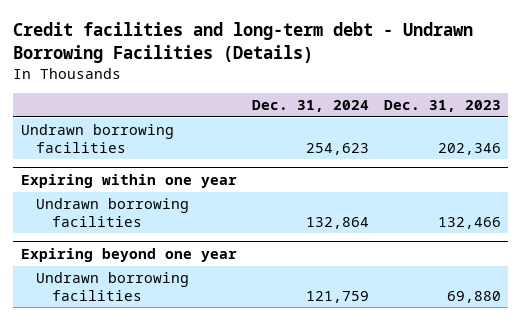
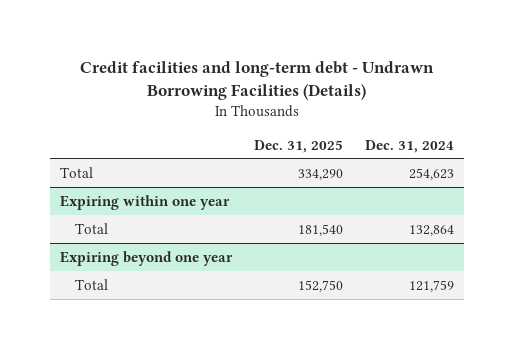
- | Dec. 31, 2024 | Dec. 31, 2023
+ | Dec. 31, 2025 | Dec. 31, 2024
- Undrawn borrowing facilities | 254,623 | 202,346
+ Total | 334,290 | 254,623
@ Expiring within one year
- Undrawn borrowing facilities | 132,864 | 132,466
+ Total | 181,540 | 132,864
@ Expiring beyond one year
- Undrawn borrowing facilities | 121,759 | 69,880
+ Total | 152,750 | 121,759

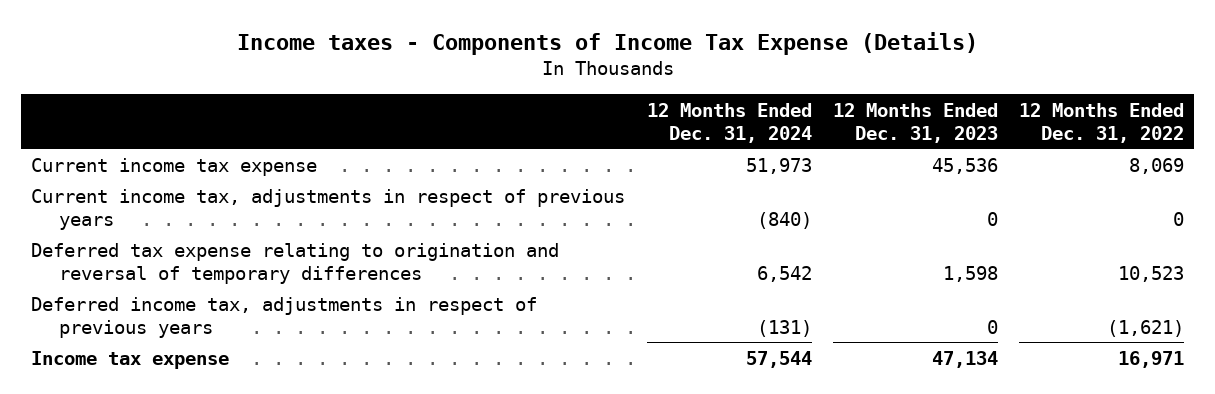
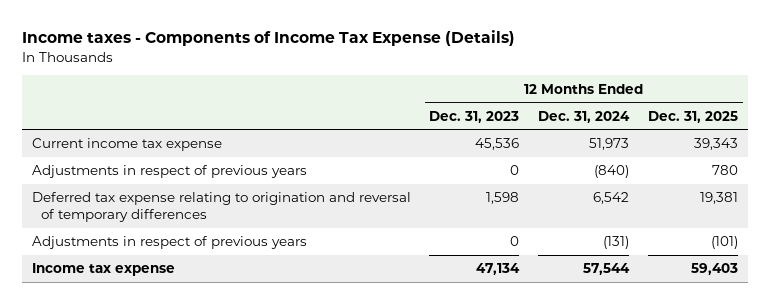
- | 12 Months Ended Dec. 31, 2024 | 12 Months Ended Dec. 31, 2023 | 12 Months Ended Dec. 31, 2022
+ | 12 Months Ended Dec. 31, 2023 | 12 Months Ended Dec. 31, 2024 | 12 Months Ended Dec. 31, 2025
- Current income tax, adjustments in respect of previous years | (840) | 0 | 0
+ Adjustments in respect of previous years | 0 | (840) | 780
- Deferred income tax, adjustments in respect of previous years | (131) | 0 | (1,621)
+ Adjustments in respect of previous years | 0 | (131) | (101)

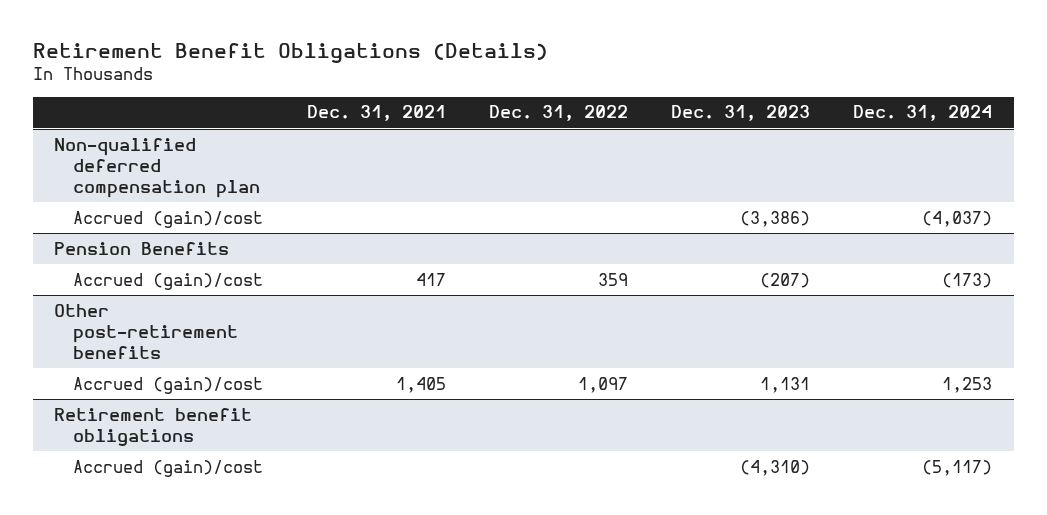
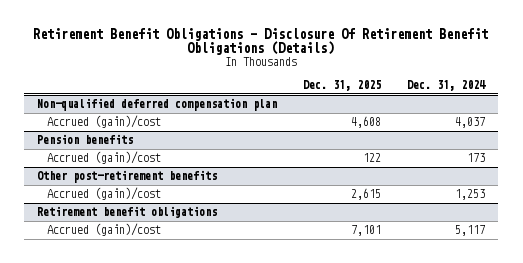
- Retirement Benefit Obligations (Details)
+ Retirement Benefit Obligations - Disclosure Of Retirement Benefit Obligations (Details)
- | Dec. 31, 2021 | Dec. 31, 2022 | Dec. 31, 2023 | Dec. 31, 2024
+ | Dec. 31, 2025 | Dec. 31, 2024
@ Non-qualified deferred compensation plan
- Accrued (gain)/cost | | | (3,386) | (4,037)
- Pension Benefits
- Accrued (gain)/cost | 417 | 359 | (207) | (173)
@ Non-qualified deferred compensation plan
+ Accrued (gain)/cost | 4,608 | 4,037
+ Pension benefits
+ Accrued (gain)/cost | 122 | 173
@ Retirement benefit obligations
- Accrued (gain)/cost | | | (4,310) | (5,117)
+ Accrued (gain)/cost | 7,101 | 5,117

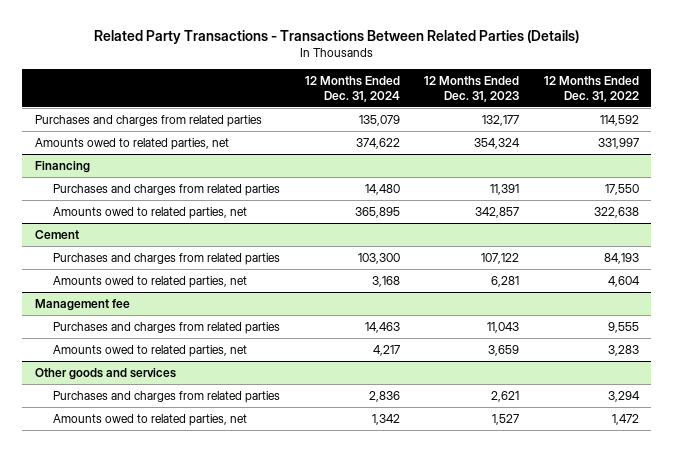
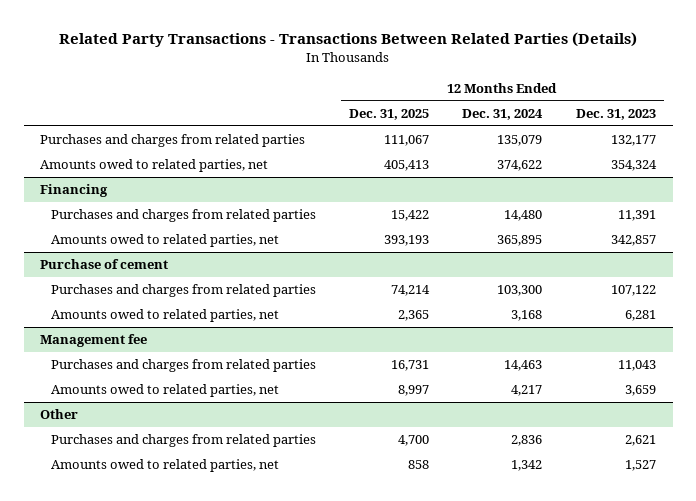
- | 12 Months Ended Dec. 31, 2024 | 12 Months Ended Dec. 31, 2023 | 12 Months Ended Dec. 31, 2022
+ | 12 Months Ended Dec. 31, 2025 | 12 Months Ended Dec. 31, 2024 | 12 Months Ended Dec. 31, 2023
- Cement
+ Purchase of cement
- Other goods and services
+ Other

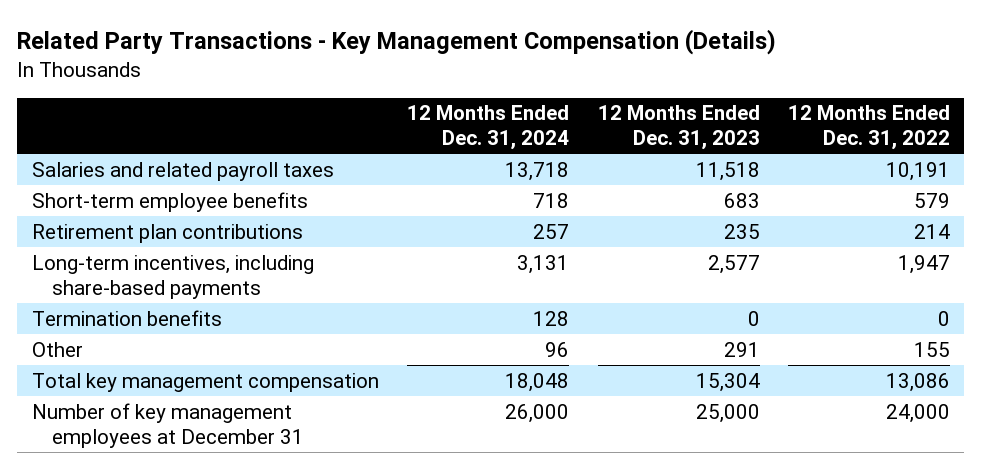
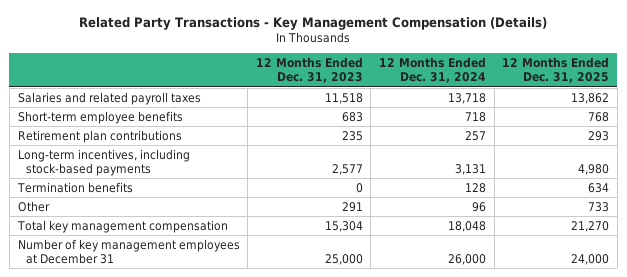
- | 12 Months Ended Dec. 31, 2024 | 12 Months Ended Dec. 31, 2023 | 12 Months Ended Dec. 31, 2022
+ | 12 Months Ended Dec. 31, 2023 | 12 Months Ended Dec. 31, 2024 | 12 Months Ended Dec. 31, 2025
- Long-term incentives, including share-based payments | 3,131 | 2,577 | 1,947
+ Long-term incentives, including stock-based payments | 2,577 | 3,131 | 4,980

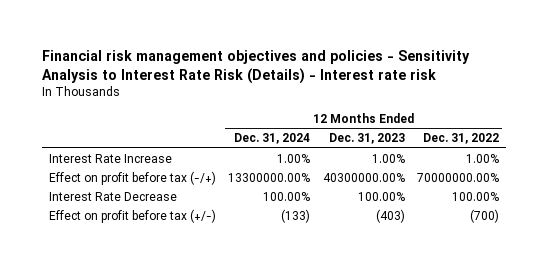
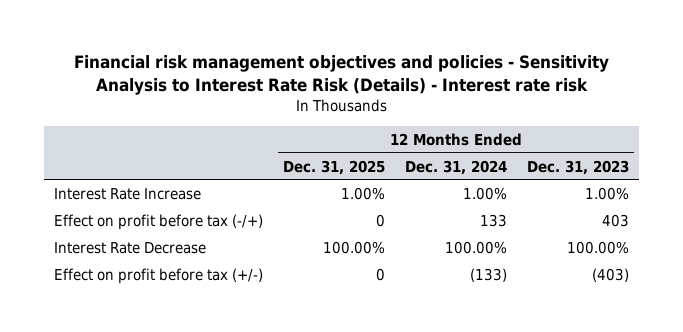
- | 12 Months Ended Dec. 31, 2024 | 12 Months Ended Dec. 31, 2023 | 12 Months Ended Dec. 31, 2022
+ | 12 Months Ended Dec. 31, 2025 | 12 Months Ended Dec. 31, 2024 | 12 Months Ended Dec. 31, 2023
- Effect on profit before tax (-/+) | 13300000.00% | 40300000.00% | 70000000.00%
+ Effect on profit before tax (-/+) | 0 | 133 | 403

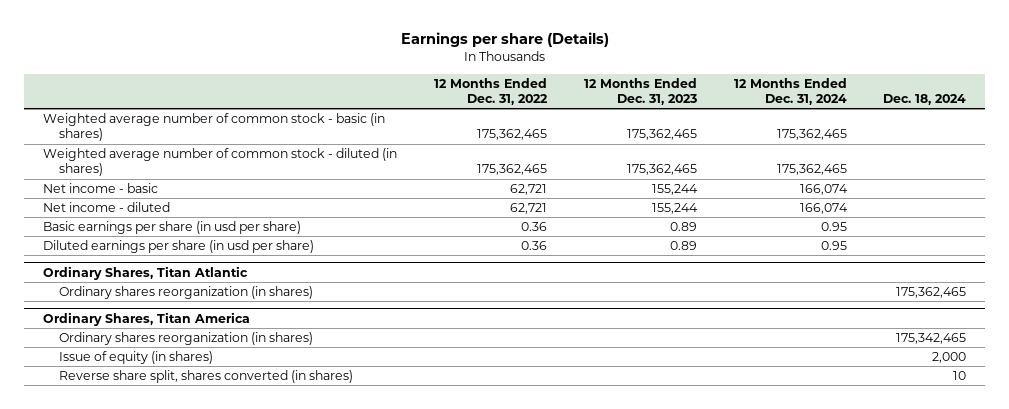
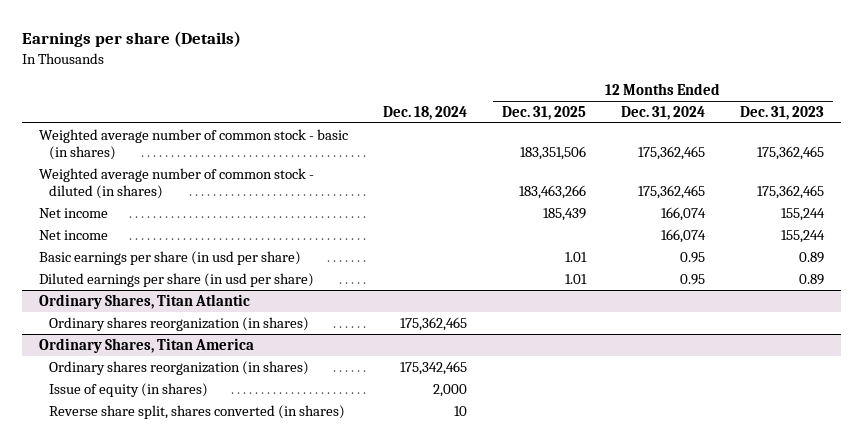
- | 12 Months Ended Dec. 31, 2022 | 12 Months Ended Dec. 31, 2023 | 12 Months Ended Dec. 31, 2024 | Dec. 18, 2024
+ | Dec. 18, 2024 | 12 Months Ended Dec. 31, 2025 | 12 Months Ended Dec. 31, 2024 | 12 Months Ended Dec. 31, 2023
- Net income - basic | 62,721 | 155,244 | 166,074 |
- Net income - diluted | 62,721 | 155,244 | 166,074 |
+ Net income | | 185,439 | 166,074 | 155,244
+ Net income | | | 166,074 | 155,244

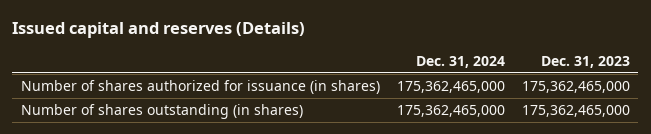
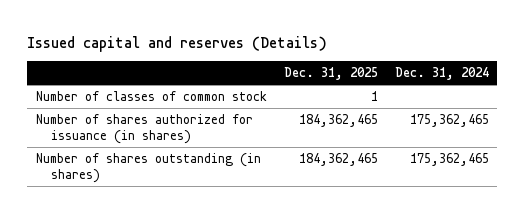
- | Dec. 31, 2024 | Dec. 31, 2023
+ | Dec. 31, 2025 | Dec. 31, 2024
- Number of shares authorized for issuance (in shares) | 175,362,465,000 | 175,362,465,000
- Number of shares outstanding (in shares) | 175,362,465,000 | 175,362,465,000
+ Number of classes of common stock | 1 |
+ Number of shares authorized for issuance (in shares) | 184,362,465 | 175,362,465
+ Number of shares outstanding (in shares) | 184,362,465 | 175,362,465

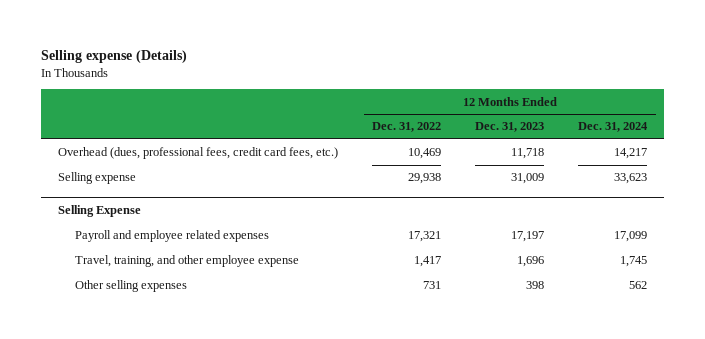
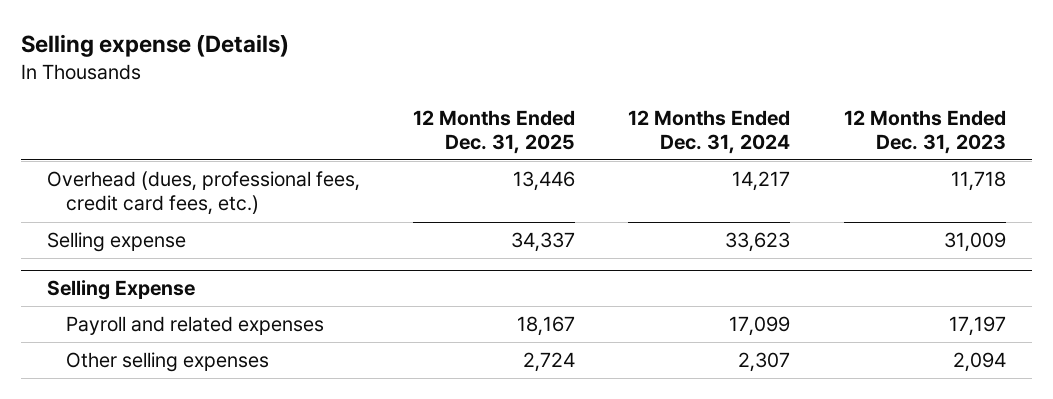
- | 12 Months Ended Dec. 31, 2022 | 12 Months Ended Dec. 31, 2023 | 12 Months Ended Dec. 31, 2024
+ | 12 Months Ended Dec. 31, 2025 | 12 Months Ended Dec. 31, 2024 | 12 Months Ended Dec. 31, 2023
@ Selling Expense
- Payroll and employee related expenses | 17,321 | 17,197 | 17,099
- Travel, training, and other employee expense | 1,417 | 1,696 | 1,745
- Other selling expenses | 731 | 398 | 562
+ Payroll and related expenses | 18,167 | 17,099 | 17,197
+ Other selling expenses | 2,724 | 2,307 | 2,094

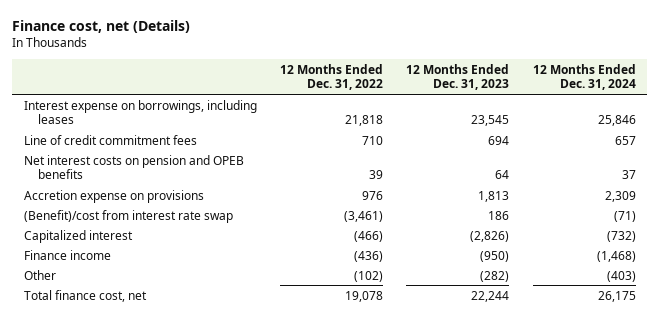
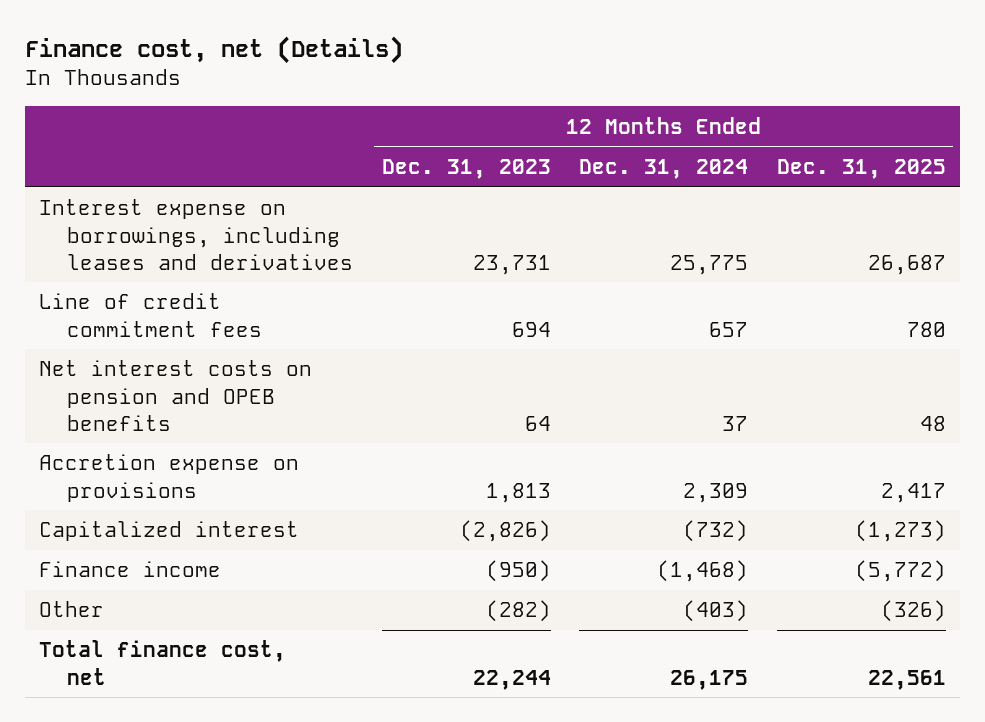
- | 12 Months Ended Dec. 31, 2022 | 12 Months Ended Dec. 31, 2023 | 12 Months Ended Dec. 31, 2024
+ | 12 Months Ended Dec. 31, 2023 | 12 Months Ended Dec. 31, 2024 | 12 Months Ended Dec. 31, 2025
- Interest expense on borrowings, including leases | 21,818 | 23,545 | 25,846
+ Interest expense on borrowings, including leases and derivatives | 23,731 | 25,775 | 26,687
- (Benefit)/cost from interest rate swap | (3,461) | 186 | (71)

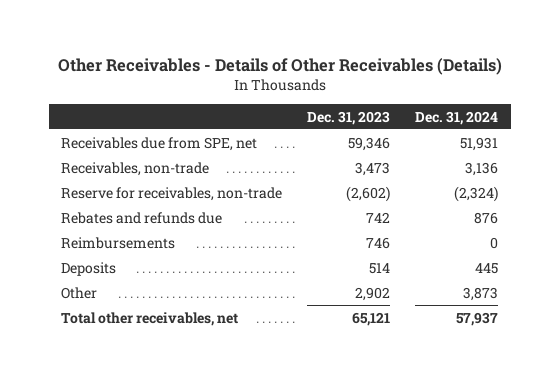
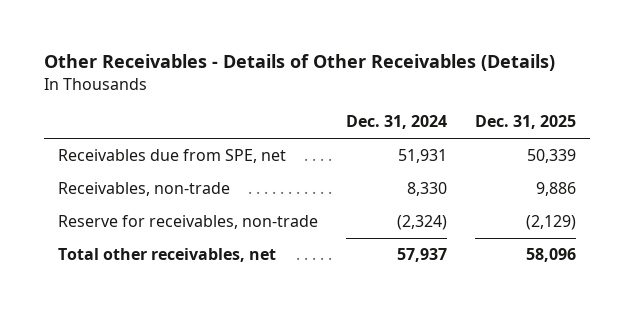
- | Dec. 31, 2023 | Dec. 31, 2024
+ | Dec. 31, 2024 | Dec. 31, 2025
- Receivables, non-trade | 3,473 | 3,136
+ Receivables, non-trade | 8,330 | 9,886
- Rebates and refunds due | 742 | 876
- Reimbursements | 746 | 0
- Deposits | 514 | 445
- Other | 2,902 | 3,873

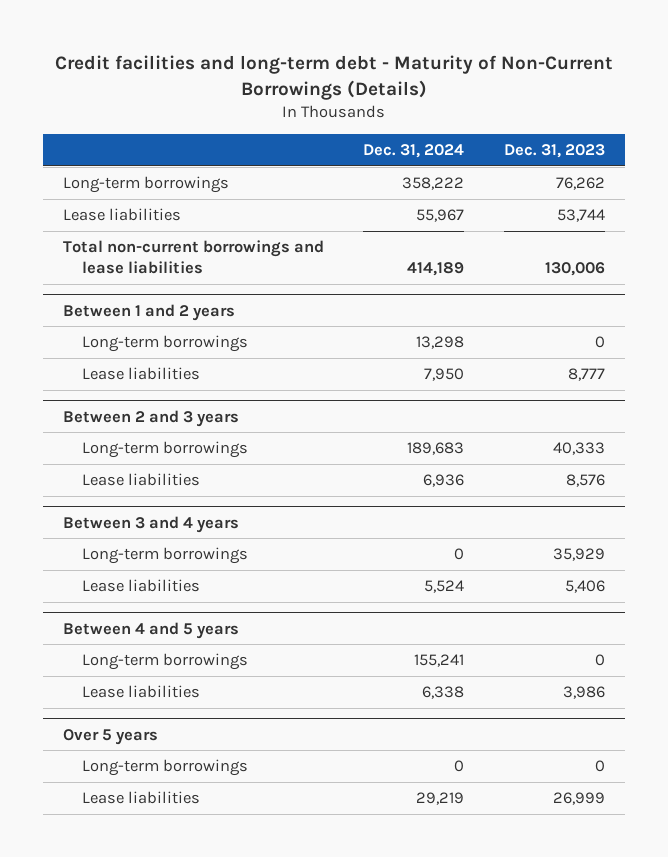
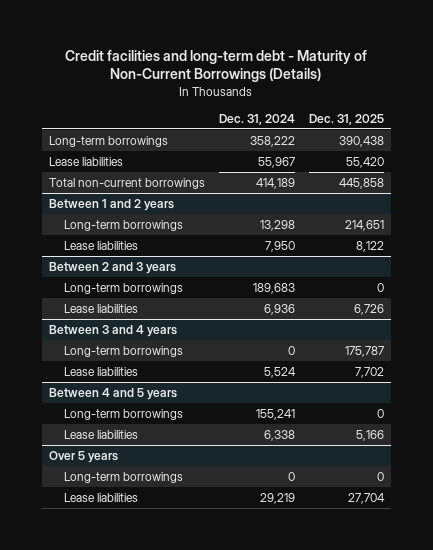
- | Dec. 31, 2024 | Dec. 31, 2023
+ | Dec. 31, 2024 | Dec. 31, 2025
- Total non-current borrowings and lease liabilities | 414,189 | 130,006
+ Total non-current borrowings | 414,189 | 445,858

